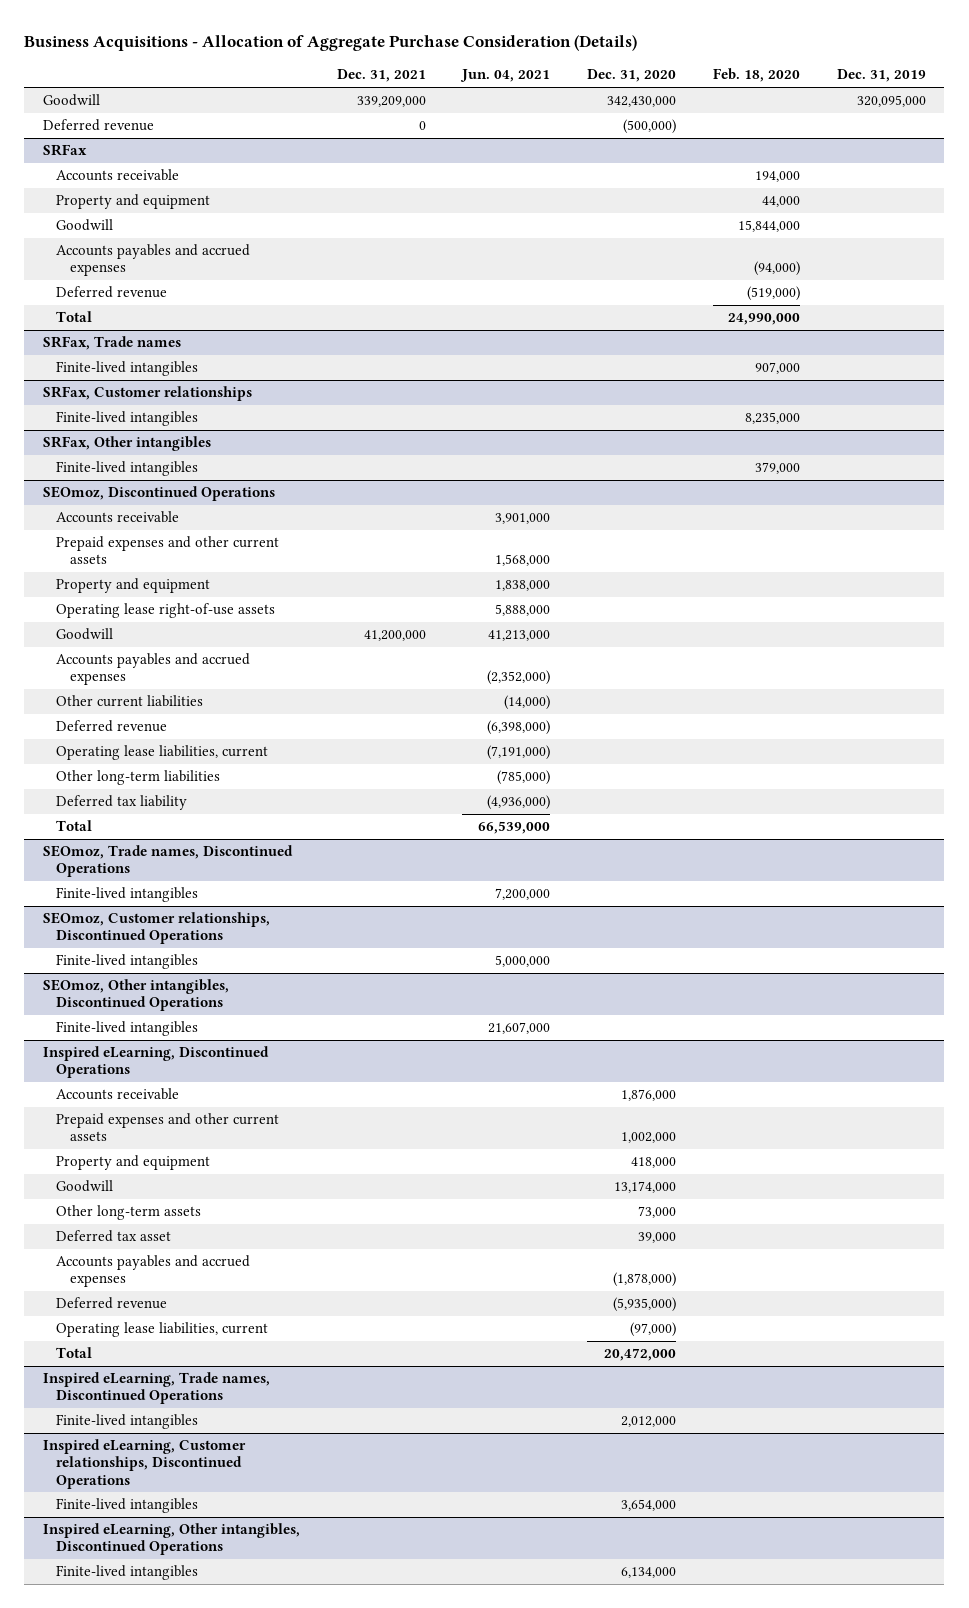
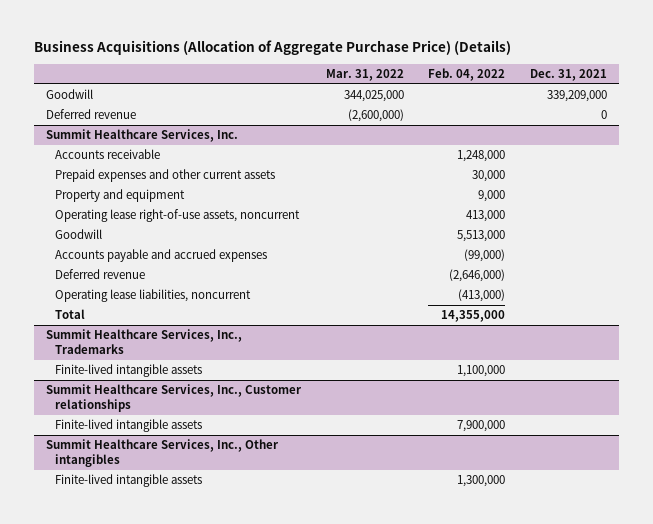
- Business Acquisitions - Allocation of Aggregate Purchase Consideration (Details)
+ Business Acquisitions (Allocation of Aggregate Purchase Price) (Details)
- | Dec. 31, 2021 | Jun. 04, 2021 | Dec. 31, 2020 | Feb. 18, 2020 | Dec. 31, 2019
+ | Mar. 31, 2022 | Feb. 04, 2022 | Dec. 31, 2021
- SRFax
- Accounts receivable | | | | 194,000 |
- Property and equipment | | | | 44,000 |
- Goodwill | | | | 15,844,000 |
- Accounts payables and accrued expenses | | | | (94,000) |
- Deferred revenue | | | | (519,000) |
- Total | | | | 24,990,000 |
- SRFax, Trade names
- Finite-lived intangibles | | | | 907,000 |
- SRFax, Customer relationships
- Finite-lived intangibles | | | | 8,235,000 |
- SRFax, Other intangibles
- Finite-lived intangibles | | | | 379,000 |
- SEOmoz, Discontinued Operations
- Accounts receivable | | 3,901,000 | | |
- Prepaid expenses and other current assets | | 1,568,000 | | |
- Property and equipment | | 1,838,000 | | |
- Operating lease right-of-use assets | | 5,888,000 | | |
- Goodwill | 41,200,000 | 41,213,000 | | |
- Accounts payables and accrued expenses | | (2,352,000) | | |
- Other current liabilities | | (14,000) | | |
- Deferred revenue | | (6,398,000) | | |
- Operating lease liabilities, current | | (7,191,000) | | |
- Other long-term liabilities | | (785,000) | | |
- Deferred tax liability | | (4,936,000) | | |
- Total | | 66,539,000 | | |
- SEOmoz, Trade names, Discontinued Operations
- Finite-lived intangibles | | 7,200,000 | | |
- SEOmoz, Customer relationships, Discontinued Operations
- Finite-lived intangibles | | 5,000,000 | | |
- SEOmoz, Other intangibles, Discontinued Operations
- Finite-lived intangibles | | 21,607,000 | | |
- Inspired eLearning, Discontinued Operations
- Accounts receivable | | | 1,876,000 | |
- Prepaid expenses and other current assets | | | 1,002,000 | |
- Property and equipment | | | 418,000 | |
- Goodwill | | | 13,174,000 | |
- Other long-term assets | | | 73,000 | |
- Deferred tax asset | | | 39,000 | |
- Accounts payables and accrued expenses | | | (1,878,000) | |
- Deferred revenue | | | (5,935,000) | |
- Operating lease liabilities, current | | | (97,000) | |
- Total | | | 20,472,000 | |
- Inspired eLearning, Trade names, Discontinued Operations
- Finite-lived intangibles | | | 2,012,000 | |
- Inspired eLearning, Customer relationships, Discontinued Operations
- Finite-lived intangibles | | | 3,654,000 | |
- Inspired eLearning, Other intangibles, Discontinued Operations
- Finite-lived intangibles | | | 6,134,000 | |
+ Summit Healthcare Services, Inc.
+ Accounts receivable | | 1,248,000 |
+ Prepaid expenses and other current assets | | 30,000 |
+ Property and equipment | | 9,000 |
+ Operating lease right-of-use assets, noncurrent | | 413,000 |
+ Goodwill | | 5,513,000 |
+ Accounts payable and accrued expenses | | (99,000) |
+ Deferred revenue | | (2,646,000) |
+ Operating lease liabilities, noncurrent | | (413,000) |
+ Total | | 14,355,000 |
+ Summit Healthcare Services, Inc., Trademarks
+ Finite-lived intangible assets | | 1,100,000 |
+ Summit Healthcare Services, Inc., Customer relationships
+ Finite-lived intangible assets | | 7,900,000 |
+ Summit Healthcare Services, Inc., Other intangibles
+ Finite-lived intangible assets | | 1,300,000 |

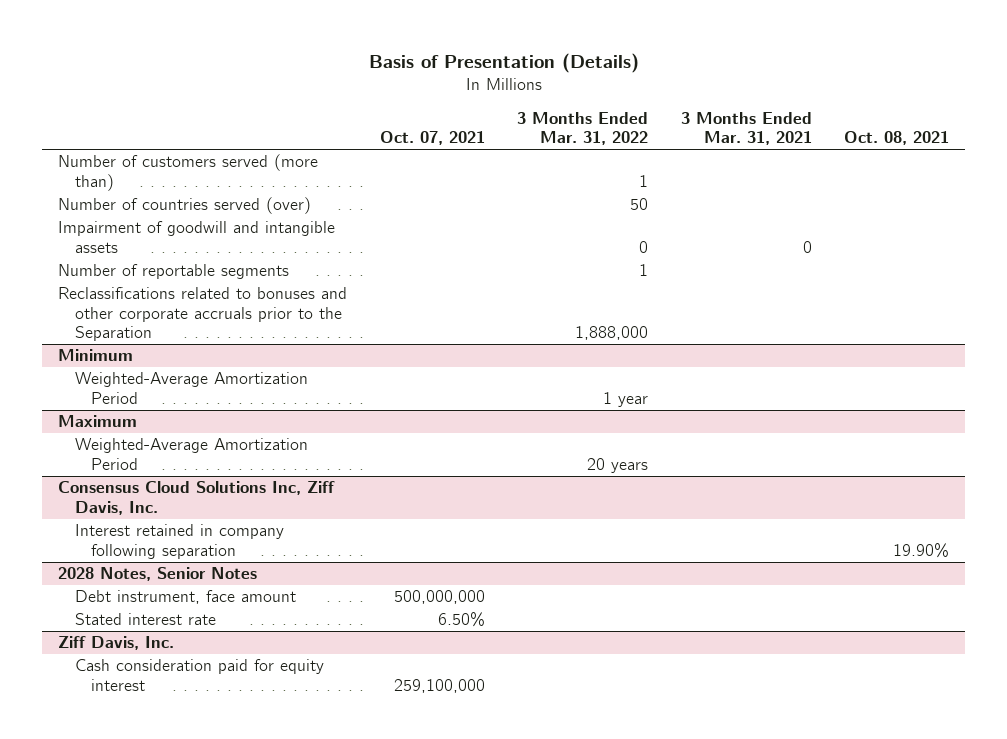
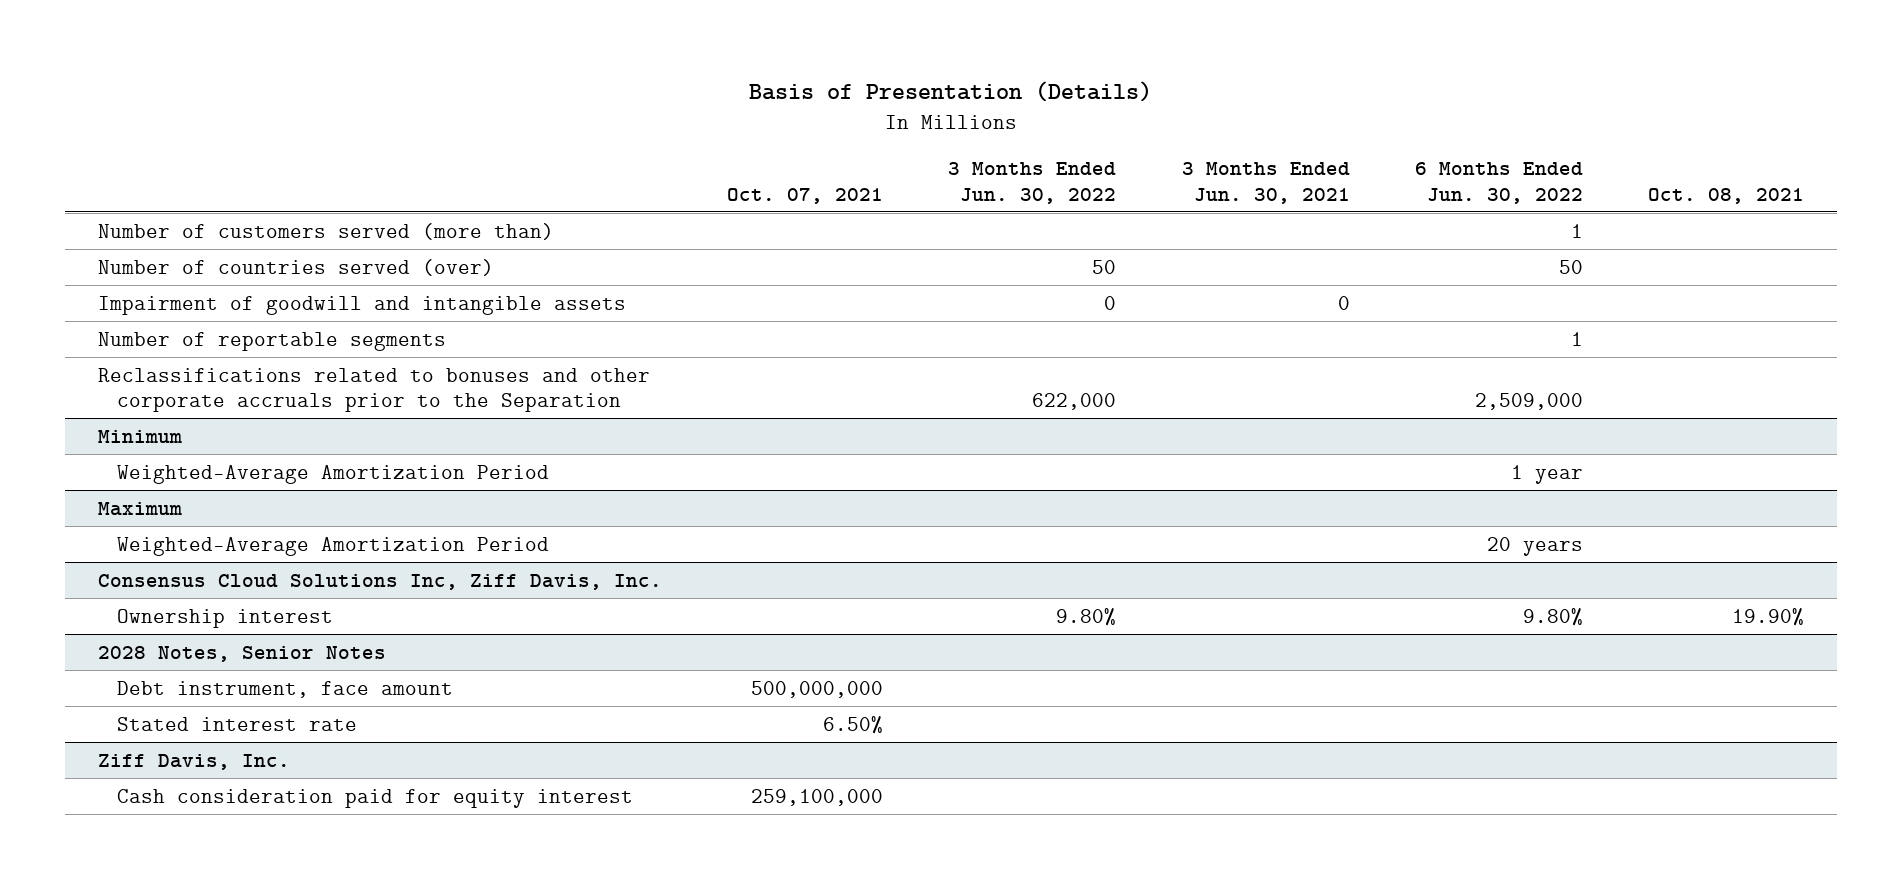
- | Oct. 07, 2021 | 3 Months Ended Mar. 31, 2022 | 3 Months Ended Mar. 31, 2021 | Oct. 08, 2021
+ | Oct. 07, 2021 | 3 Months Ended Jun. 30, 2022 | 3 Months Ended Jun. 30, 2021 | 6 Months Ended Jun. 30, 2022 | Oct. 08, 2021
@ Consensus Cloud Solutions Inc, Ziff Davis, Inc.
- Interest retained in company following separation | | | | 19.90%
+ Ownership interest | | 9.80% | | 9.80% | 19.90%

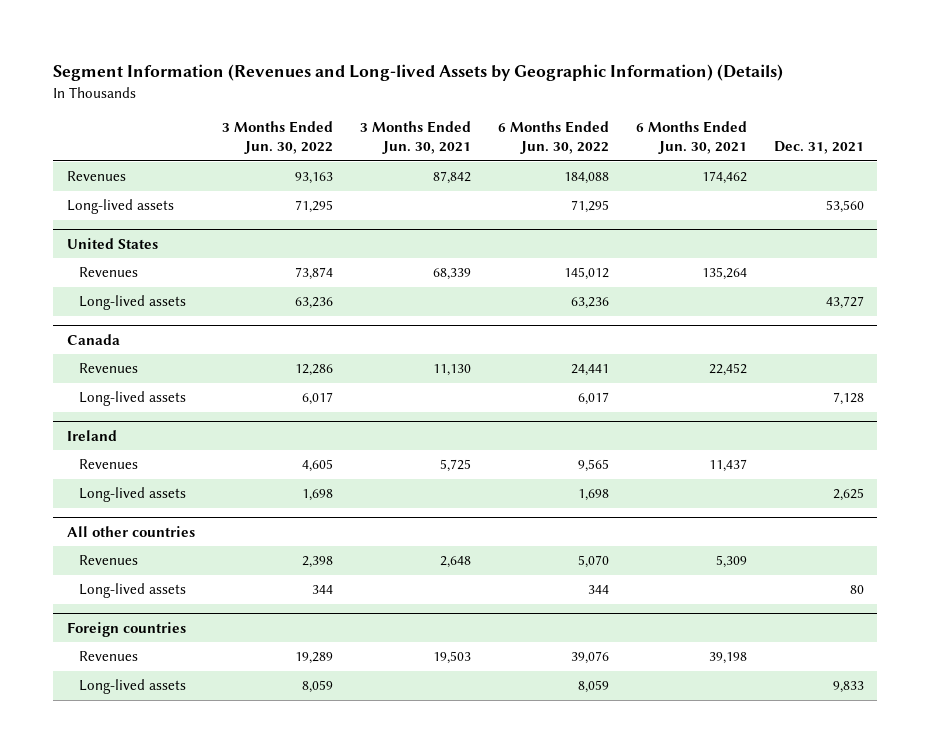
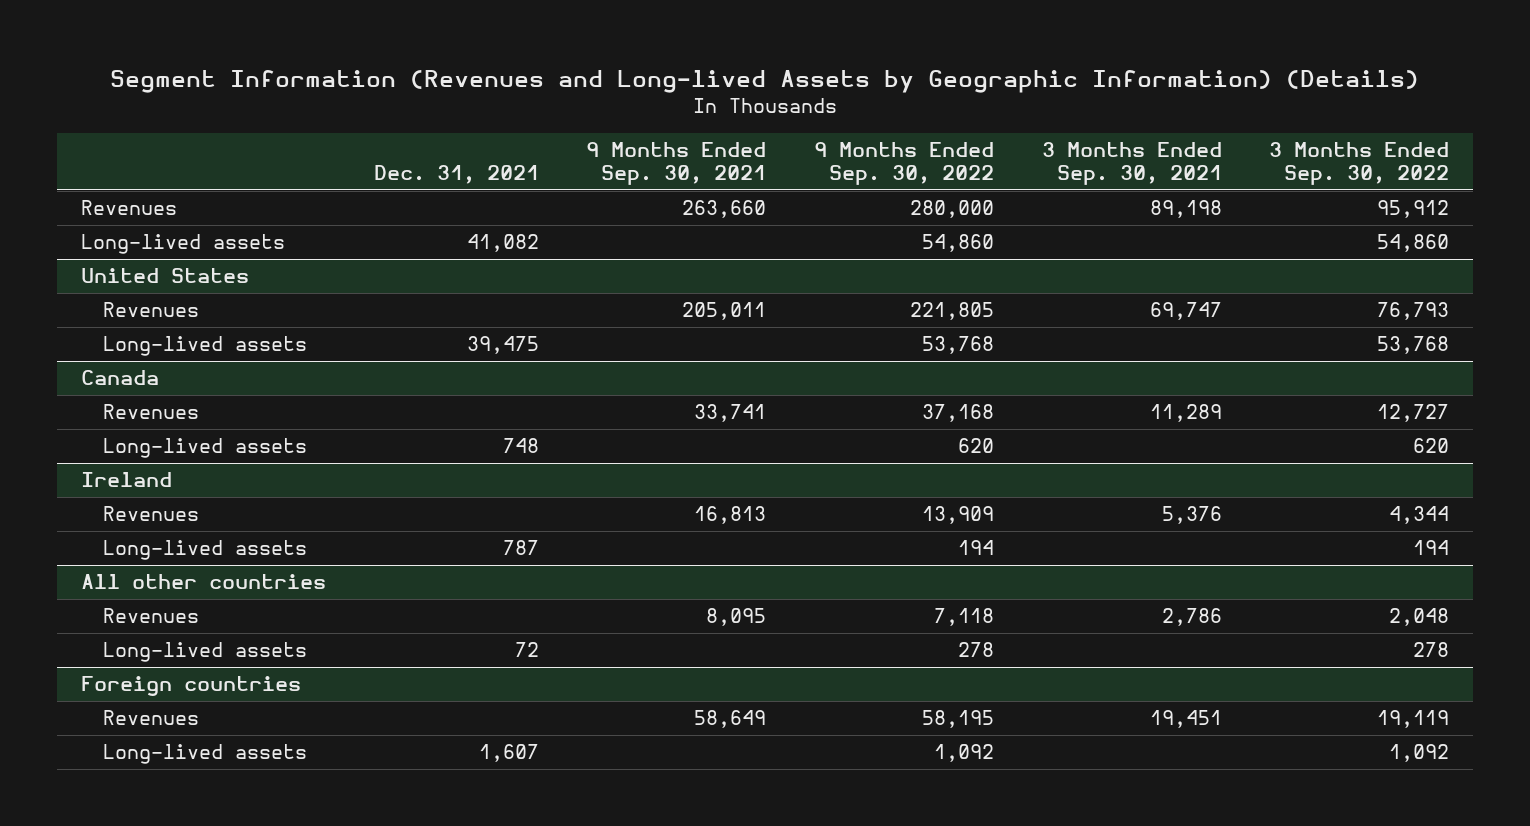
- | 3 Months Ended Jun. 30, 2022 | 3 Months Ended Jun. 30, 2021 | 6 Months Ended Jun. 30, 2022 | 6 Months Ended Jun. 30, 2021 | Dec. 31, 2021
+ | Dec. 31, 2021 | 9 Months Ended Sep. 30, 2021 | 9 Months Ended Sep. 30, 2022 | 3 Months Ended Sep. 30, 2021 | 3 Months Ended Sep. 30, 2022
- Long-lived assets | 71,295 | | 71,295 | | 53,560
+ Long-lived assets | 41,082 | | 54,860 | | 54,860
@ United States
- Long-lived assets | 63,236 | | 63,236 | | 43,727
+ Long-lived assets | 39,475 | | 53,768 | | 53,768
@ Canada
- Long-lived assets | 6,017 | | 6,017 | | 7,128
+ Long-lived assets | 748 | | 620 | | 620
@ Ireland
- Long-lived assets | 1,698 | | 1,698 | | 2,625
+ Long-lived assets | 787 | | 194 | | 194
@ All other countries
- Long-lived assets | 344 | | 344 | | 80
+ Long-lived assets | 72 | | 278 | | 278
@ Foreign countries
- Long-lived assets | 8,059 | | 8,059 | | 9,833
+ Long-lived assets | 1,607 | | 1,092 | | 1,092

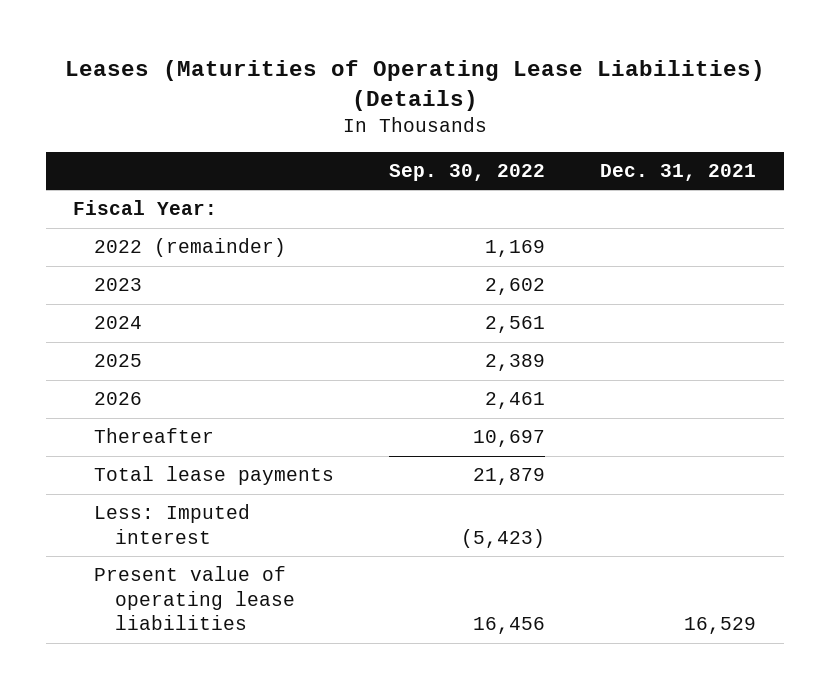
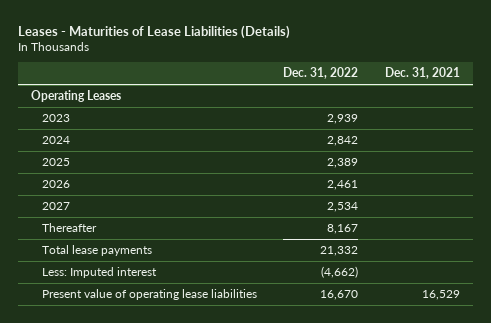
- Leases (Maturities of Operating Lease Liabilities) (Details)
+ Leases - Maturities of Lease Liabilities (Details)
- | Sep. 30, 2022 | Dec. 31, 2021
+ | Dec. 31, 2022 | Dec. 31, 2021
- Fiscal Year:
- 2022 (remainder) | 1,169 |
+ Operating Leases
+ 2027 | 2,534 |

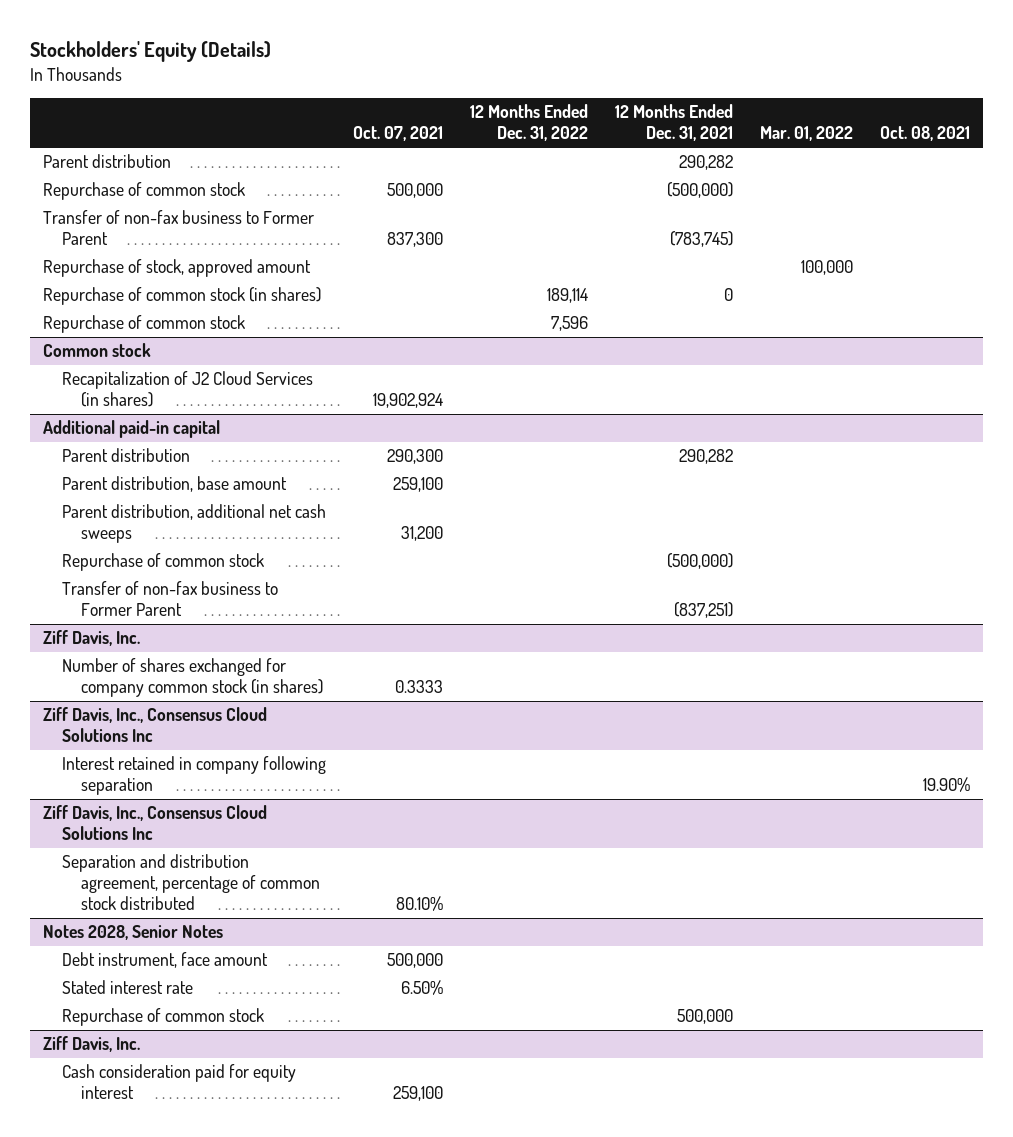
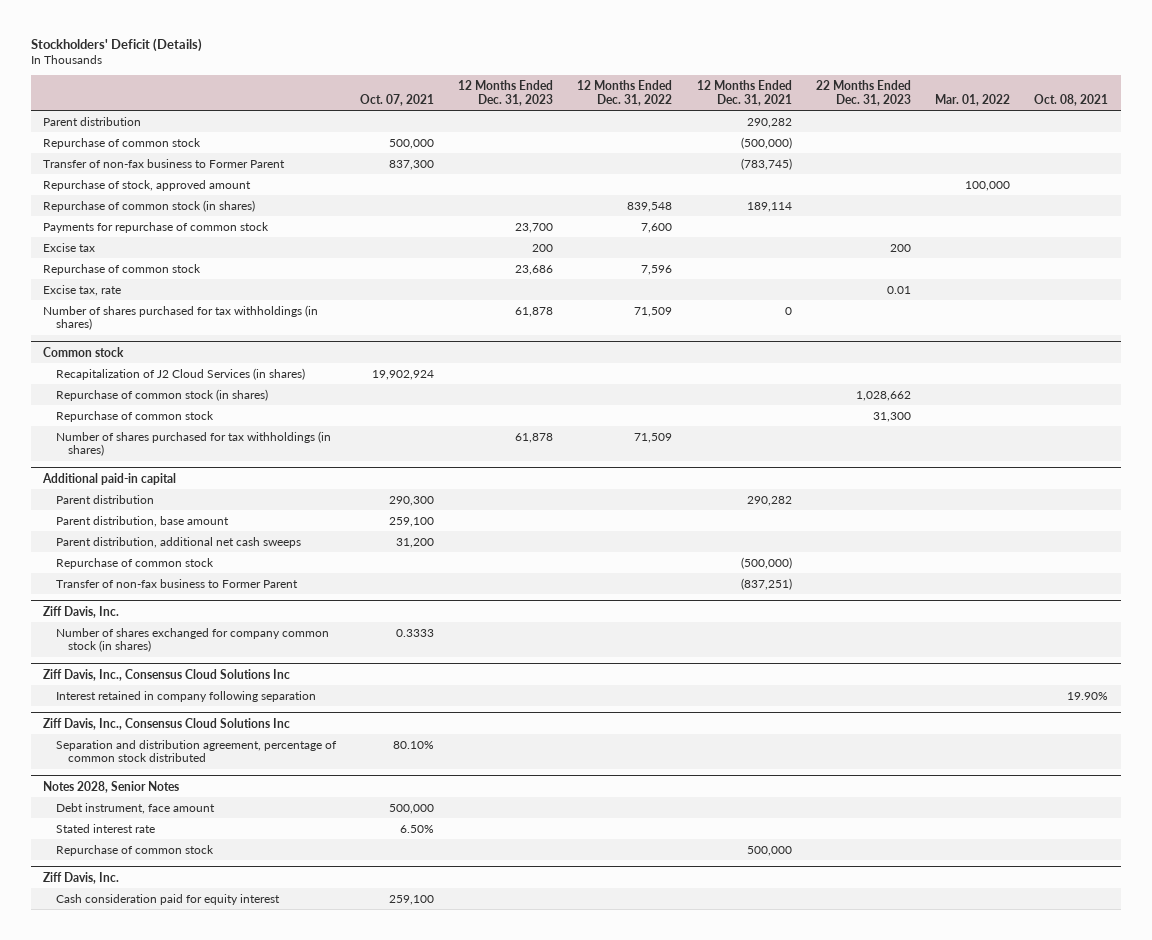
- Stockholders' Equity (Details)
+ Stockholders' Deficit (Details)
- | Oct. 07, 2021 | 12 Months Ended Dec. 31, 2022 | 12 Months Ended Dec. 31, 2021 | Mar. 01, 2022 | Oct. 08, 2021
+ | Oct. 07, 2021 | 12 Months Ended Dec. 31, 2023 | 12 Months Ended Dec. 31, 2022 | 12 Months Ended Dec. 31, 2021 | 22 Months Ended Dec. 31, 2023 | Mar. 01, 2022 | Oct. 08, 2021
- Repurchase of common stock (in shares) | | 189,114 | 0 | |
+ Repurchase of common stock (in shares) | | | 839,548 | 189,114 | | |
+ Payments for repurchase of common stock | | 23,700 | 7,600 | | | |
+ Excise tax | | 200 | | | 200 | |
+ Excise tax, rate | | | | | 0.01 | |
+ Number of shares purchased for tax withholdings (in shares) | | 61,878 | 71,509 | 0 | | |
@ Common stock
+ Repurchase of common stock (in shares) | | | | | 1,028,662 | |
+ Repurchase of common stock | | | | | 31,300 | |
+ Number of shares purchased for tax withholdings (in shares) | | 61,878 | 71,509 | | | |

